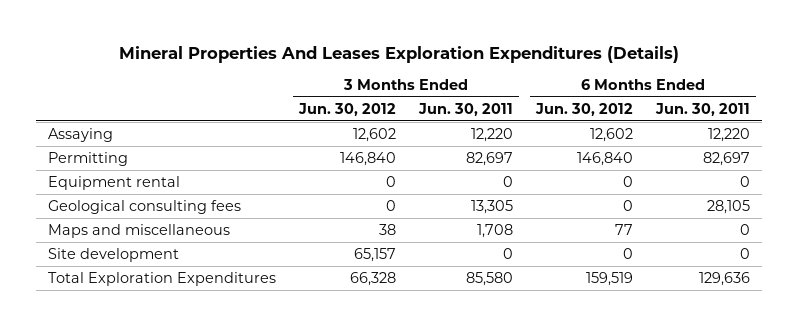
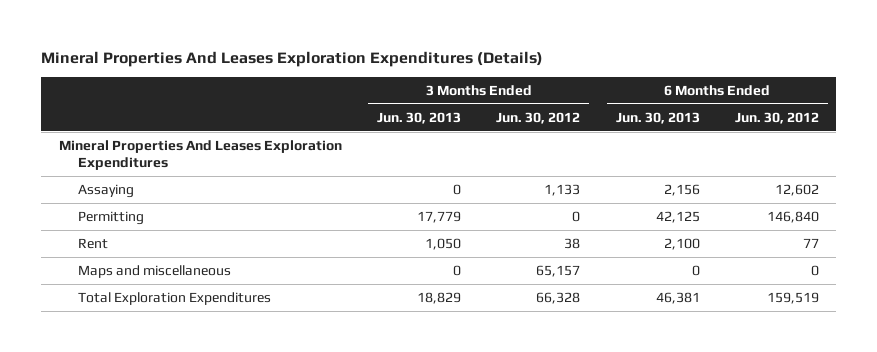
- | 3 Months Ended Jun. 30, 2012 | 3 Months Ended Jun. 30, 2011 | 6 Months Ended Jun. 30, 2012 | 6 Months Ended Jun. 30, 2011
+ | 3 Months Ended Jun. 30, 2013 | 3 Months Ended Jun. 30, 2012 | 6 Months Ended Jun. 30, 2013 | 6 Months Ended Jun. 30, 2012
- Assaying | 12,602 | 12,220 | 12,602 | 12,220
- Permitting | 146,840 | 82,697 | 146,840 | 82,697
- Equipment rental | 0 | 0 | 0 | 0
- Geological consulting fees | 0 | 13,305 | 0 | 28,105
- Maps and miscellaneous | 38 | 1,708 | 77 | 0
- Site development | 65,157 | 0 | 0 | 0
+ Mineral Properties And Leases Exploration Expenditures
+ Assaying | 0 | 1,133 | 2,156 | 12,602
+ Permitting | 17,779 | 0 | 42,125 | 146,840
+ Rent | 1,050 | 38 | 2,100 | 77
+ Maps and miscellaneous | 0 | 65,157 | 0 | 0

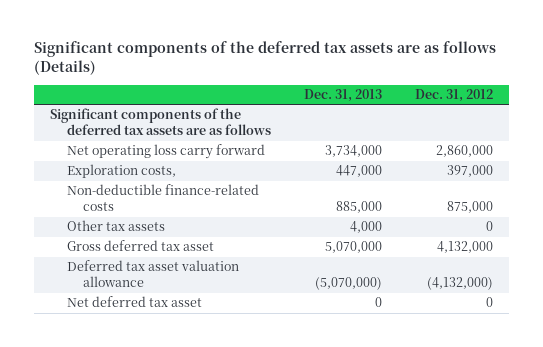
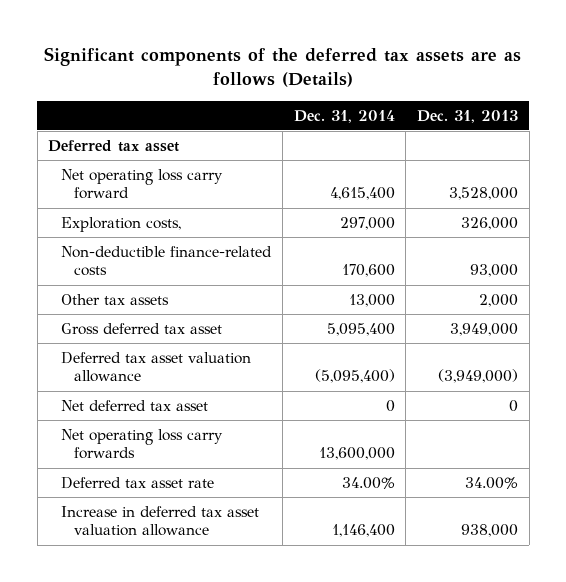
- | Dec. 31, 2013 | Dec. 31, 2012
+ | Dec. 31, 2014 | Dec. 31, 2013
- Significant components of the deferred tax assets are as follows
- Net operating loss carry forward | 3,734,000 | 2,860,000
- Exploration costs, | 447,000 | 397,000
- Non-deductible finance-related costs | 885,000 | 875,000
- Other tax assets | 4,000 | 0
- Gross deferred tax asset | 5,070,000 | 4,132,000
- Deferred tax asset valuation allowance | (5,070,000) | (4,132,000)
+ Deferred tax asset
+ Net operating loss carry forward | 4,615,400 | 3,528,000
+ Exploration costs, | 297,000 | 326,000
+ Non-deductible finance-related costs | 170,600 | 93,000
+ Other tax assets | 13,000 | 2,000
+ Gross deferred tax asset | 5,095,400 | 3,949,000
+ Deferred tax asset valuation allowance | (5,095,400) | (3,949,000)
+ Net operating loss carry forwards | 13,600,000 |
+ Deferred tax asset rate | 34.00% | 34.00%
+ Increase in deferred tax asset valuation allowance | 1,146,400 | 938,000

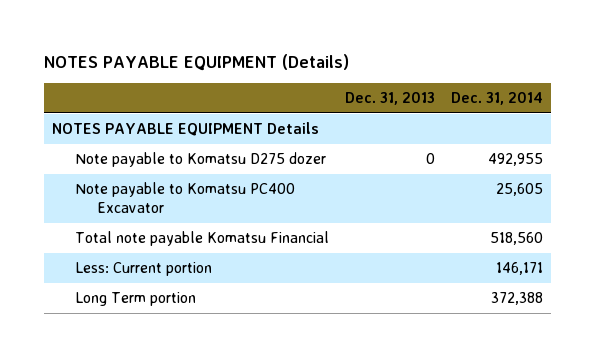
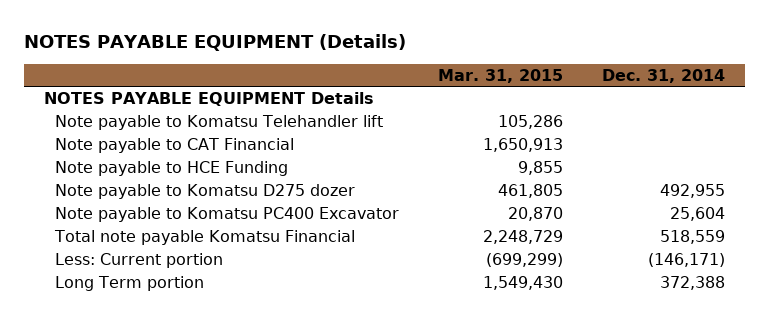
- | Dec. 31, 2013 | Dec. 31, 2014
+ | Mar. 31, 2015 | Dec. 31, 2014
+ Note payable to Komatsu Telehandler lift | 105,286 |
+ Note payable to CAT Financial | 1,650,913 |
+ Note payable to HCE Funding | 9,855 |
- Note payable to Komatsu PC400 Excavator | | 25,605
- Total note payable Komatsu Financial | | 518,560
- Less: Current portion | | 146,171
+ Note payable to Komatsu PC400 Excavator | 20,870 | 25,604
+ Total note payable Komatsu Financial | 2,248,729 | 518,559
+ Less: Current portion | (699,299) | (146,171)

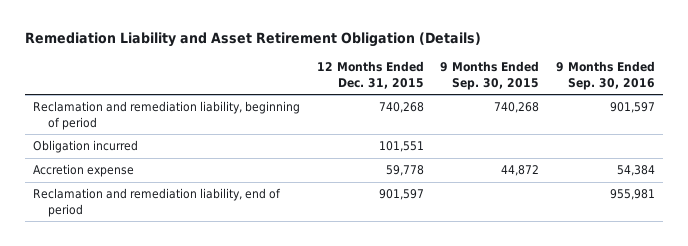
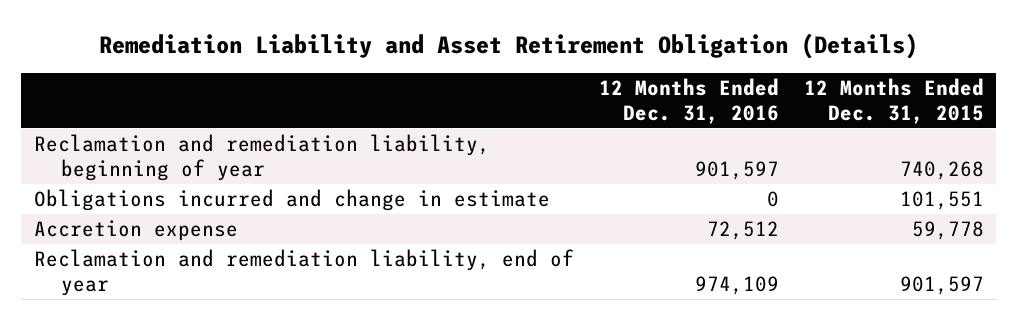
- | 12 Months Ended Dec. 31, 2015 | 9 Months Ended Sep. 30, 2015 | 9 Months Ended Sep. 30, 2016
+ | 12 Months Ended Dec. 31, 2016 | 12 Months Ended Dec. 31, 2015
- Reclamation and remediation liability, beginning of period | 740,268 | 740,268 | 901,597
- Obligation incurred | 101,551 | |
+ Reclamation and remediation liability, beginning of year | 901,597 | 740,268
+ Obligations incurred and change in estimate | 0 | 101,551
- Reclamation and remediation liability, end of period | 901,597 | | 955,981
+ Reclamation and remediation liability, end of year | 974,109 | 901,597

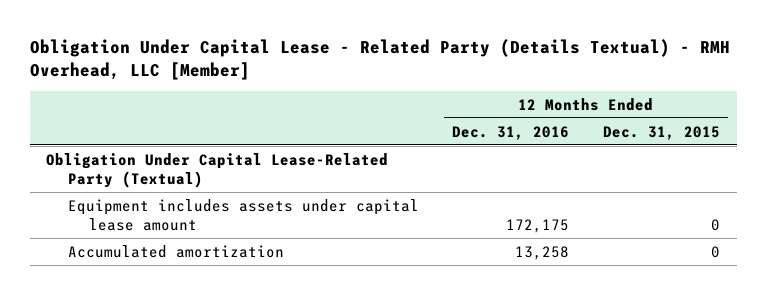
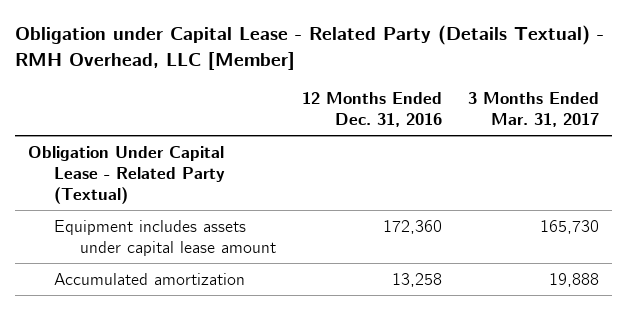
- Obligation Under Capital Lease - Related Party (Details Textual) - RMH Overhead, LLC [Member]
+ Obligation under Capital Lease - Related Party (Details Textual) - RMH Overhead, LLC [Member]
- | 12 Months Ended Dec. 31, 2016 | 12 Months Ended Dec. 31, 2015
+ | 12 Months Ended Dec. 31, 2016 | 3 Months Ended Mar. 31, 2017
- Obligation Under Capital Lease-Related Party (Textual)
- Equipment includes assets under capital lease amount | 172,175 | 0
+ Obligation Under Capital Lease - Related Party (Textual)
+ Equipment includes assets under capital lease amount | 172,360 | 165,730

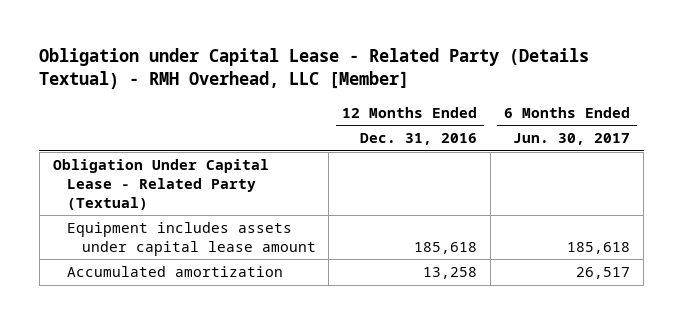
- | 12 Months Ended Dec. 31, 2016 | 3 Months Ended Mar. 31, 2017
+ | 12 Months Ended Dec. 31, 2016 | 6 Months Ended Jun. 30, 2017
- Equipment includes assets under capital lease amount | 172,360 | 165,730
+ Equipment includes assets under capital lease amount | 185,618 | 185,618

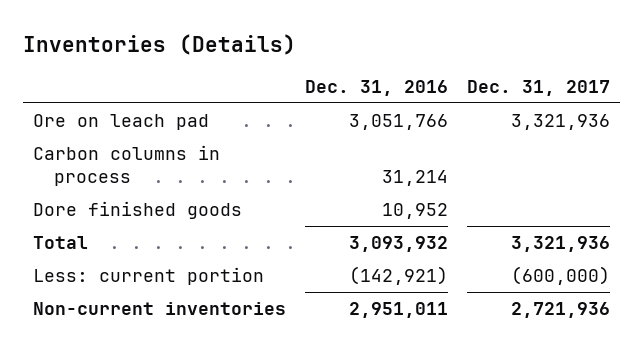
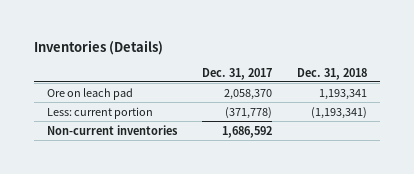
- | Dec. 31, 2016 | Dec. 31, 2017
+ | Dec. 31, 2017 | Dec. 31, 2018
- Ore on leach pad | 3,051,766 | 3,321,936
- Carbon columns in process | 31,214 |
- Dore finished goods | 10,952 |
- Total | 3,093,932 | 3,321,936
- Less: current portion | (142,921) | (600,000)
- Non-current inventories | 2,951,011 | 2,721,936
+ Ore on leach pad | 2,058,370 | 1,193,341
+ Less: current portion | (371,778) | (1,193,341)
+ Non-current inventories | 1,686,592 |

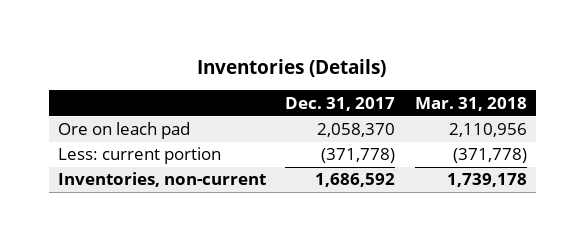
- | Dec. 31, 2017 | Dec. 31, 2018
+ | Dec. 31, 2017 | Mar. 31, 2018
- Non-current inventories | 1,686,592 |
+ Inventories, non-current | 1,686,592 | 1,739,178

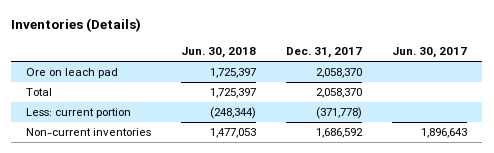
- | Dec. 31, 2017 | Mar. 31, 2018
+ | Jun. 30, 2018 | Dec. 31, 2017 | Jun. 30, 2017
+ Total | 1,725,397 | 2,058,370 |
- Inventories, non-current | 1,686,592 | 1,739,178
+ Non-current inventories | 1,477,053 | 1,686,592 | 1,896,643

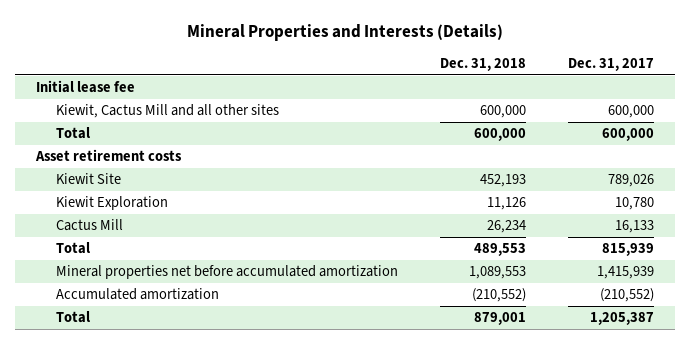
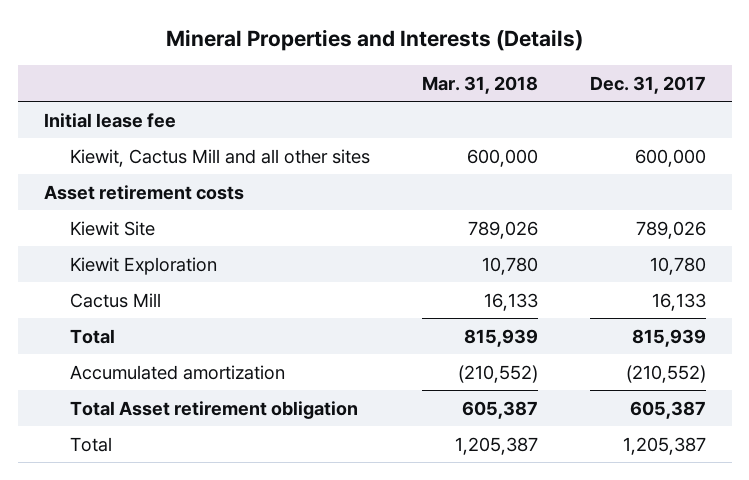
- | Dec. 31, 2018 | Dec. 31, 2017
+ | Mar. 31, 2018 | Dec. 31, 2017
- Total | 600,000 | 600,000
- Mineral properties net before accumulated amortization | 1,089,553 | 1,415,939
+ Total Asset retirement obligation | 605,387 | 605,387

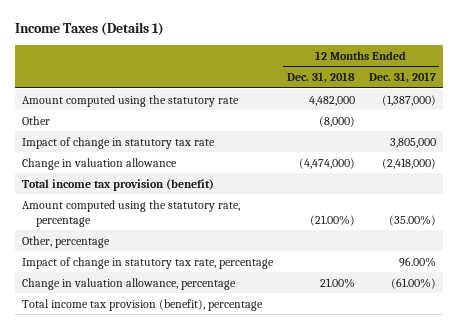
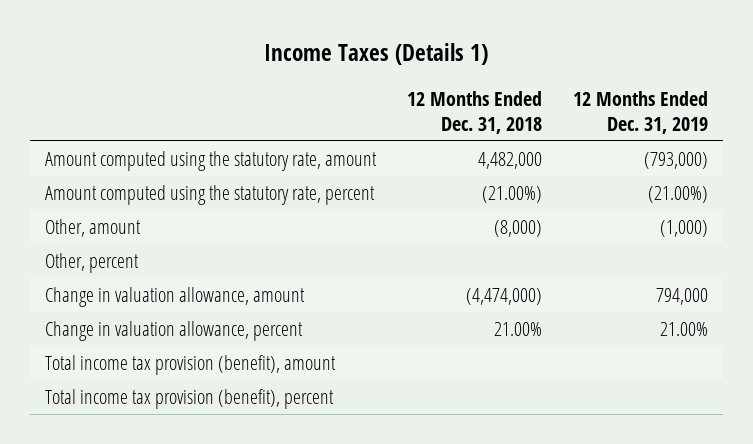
- | 12 Months Ended Dec. 31, 2018 | 12 Months Ended Dec. 31, 2017
+ | 12 Months Ended Dec. 31, 2018 | 12 Months Ended Dec. 31, 2019
- Amount computed using the statutory rate | 4,482,000 | (1,387,000)
- Other | (8,000) |
- Impact of change in statutory tax rate | | 3,805,000
- Change in valuation allowance | (4,474,000) | (2,418,000)
- Total income tax provision (benefit)
- Amount computed using the statutory rate, percentage | (21.00%) | (35.00%)
- Other, percentage
- Impact of change in statutory tax rate, percentage | | 96.00%
- Change in valuation allowance, percentage | 21.00% | (61.00%)
- Total income tax provision (benefit), percentage
+ Amount computed using the statutory rate, amount | 4,482,000 | (793,000)
+ Amount computed using the statutory rate, percent | (21.00%) | (21.00%)
+ Other, amount | (8,000) | (1,000)
+ Other, percent
+ Change in valuation allowance, amount | (4,474,000) | 794,000
+ Change in valuation allowance, percent | 21.00% | 21.00%
+ Total income tax provision (benefit), amount
+ Total income tax provision (benefit), percent

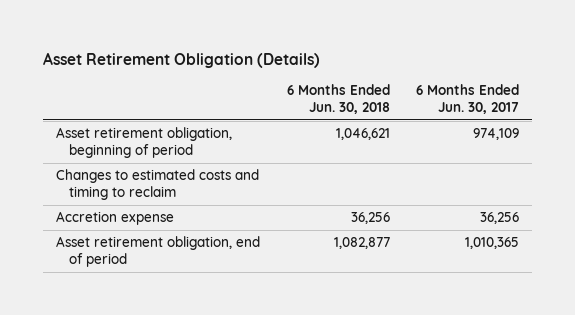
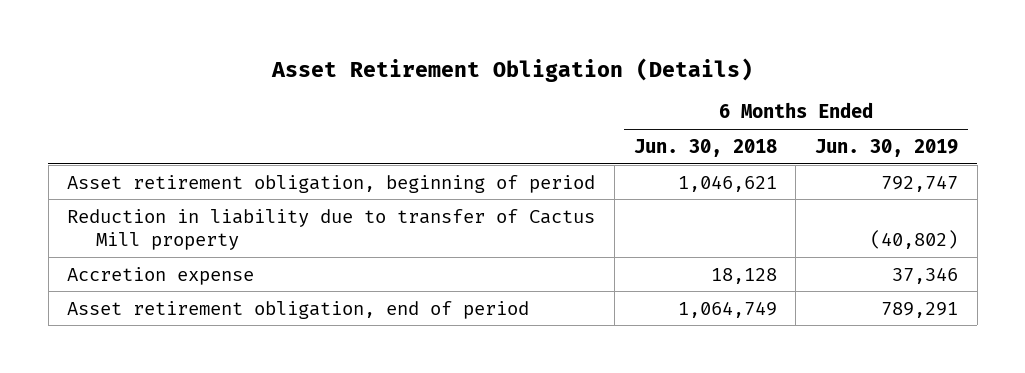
- | 6 Months Ended Jun. 30, 2018 | 6 Months Ended Jun. 30, 2017
+ | 6 Months Ended Jun. 30, 2018 | 6 Months Ended Jun. 30, 2019
- Changes to estimated costs and timing to reclaim
- Accretion expense | 36,256 | 36,256
- Asset retirement obligation, end of period | 1,082,877 | 1,010,365
+ Reduction in liability due to transfer of Cactus Mill property | | (40,802)
+ Accretion expense | 18,128 | 37,346
+ Asset retirement obligation, end of period | 1,064,749 | 789,291

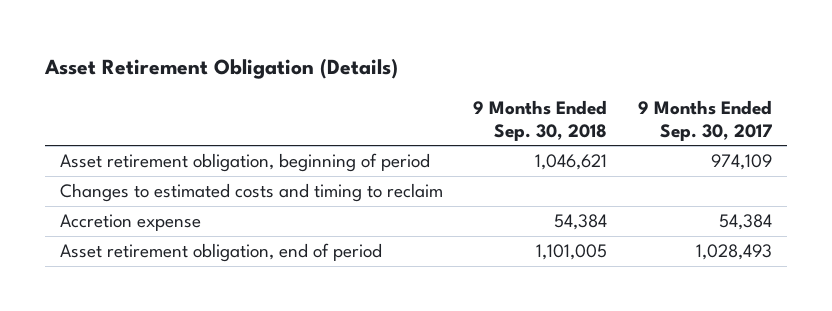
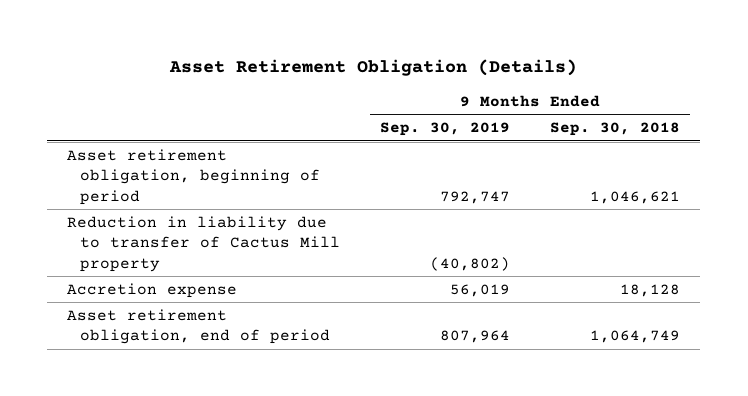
- | 9 Months Ended Sep. 30, 2018 | 9 Months Ended Sep. 30, 2017
+ | 9 Months Ended Sep. 30, 2019 | 9 Months Ended Sep. 30, 2018
- Changes to estimated costs and timing to reclaim
- Accretion expense | 54,384 | 54,384
- Asset retirement obligation, end of period | 1,101,005 | 1,028,493
+ Reduction in liability due to transfer of Cactus Mill property | (40,802) |
+ Accretion expense | 56,019 | 18,128
+ Asset retirement obligation, end of period | 807,964 | 1,064,749

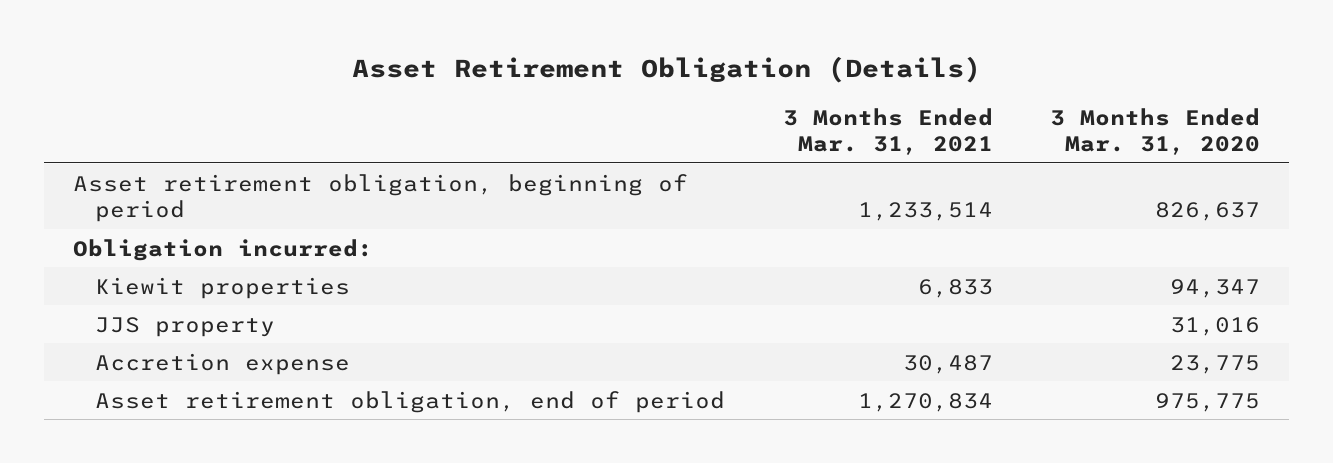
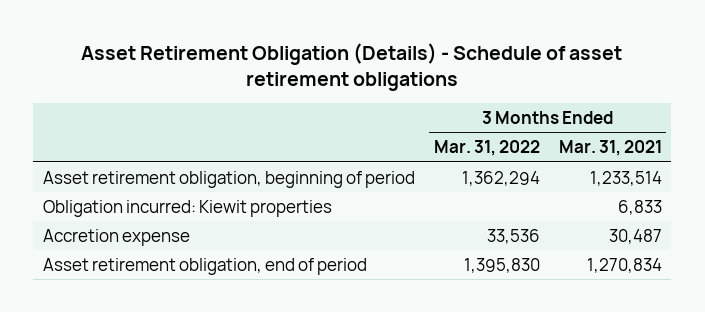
- Asset Retirement Obligation (Details)
+ Asset Retirement Obligation (Details) - Schedule of asset retirement obligations
- | 3 Months Ended Mar. 31, 2021 | 3 Months Ended Mar. 31, 2020
+ | 3 Months Ended Mar. 31, 2022 | 3 Months Ended Mar. 31, 2021
- Obligation incurred:
- Kiewit properties | 6,833 | 94,347
- JJS property | | 31,016
+ Obligation incurred: Kiewit properties | | 6,833

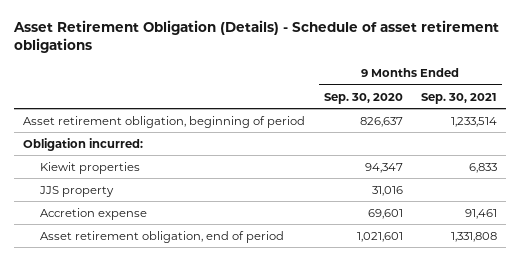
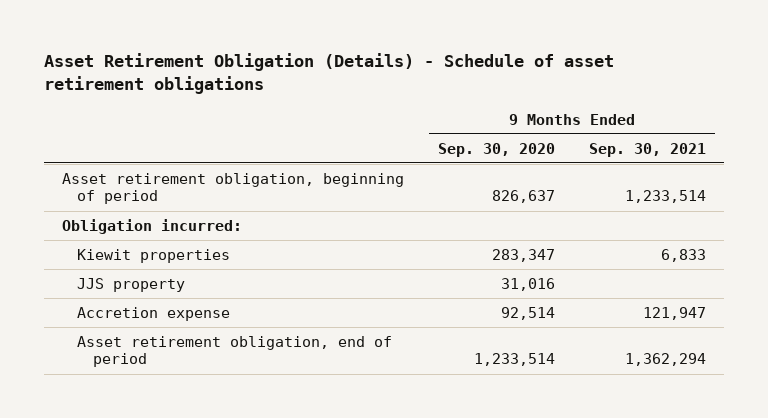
- Kiewit properties | 94,347 | 6,833
+ Kiewit properties | 283,347 | 6,833
- Accretion expense | 69,601 | 91,461
- Asset retirement obligation, end of period | 1,021,601 | 1,331,808
+ Accretion expense | 92,514 | 121,947
+ Asset retirement obligation, end of period | 1,233,514 | 1,362,294

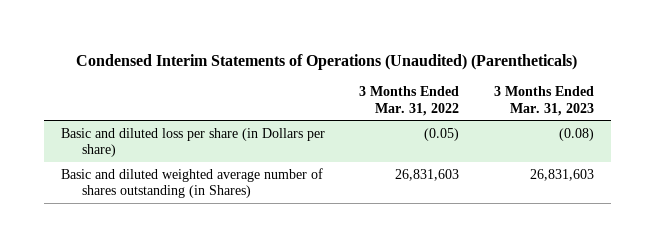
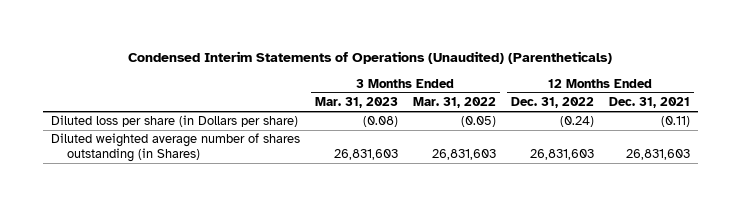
- | 3 Months Ended Mar. 31, 2022 | 3 Months Ended Mar. 31, 2023
+ | 3 Months Ended Mar. 31, 2023 | 3 Months Ended Mar. 31, 2022 | 12 Months Ended Dec. 31, 2022 | 12 Months Ended Dec. 31, 2021
- Basic and diluted loss per share (in Dollars per share) | (0.05) | (0.08)
- Basic and diluted weighted average number of shares outstanding (in Shares) | 26,831,603 | 26,831,603
+ Diluted loss per share (in Dollars per share) | (0.08) | (0.05) | (0.24) | (0.11)
+ Diluted weighted average number of shares outstanding (in Shares) | 26,831,603 | 26,831,603 | 26,831,603 | 26,831,603

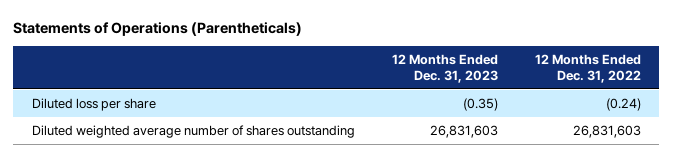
- Condensed Interim Statements of Operations (Unaudited) (Parentheticals)
+ Statements of Operations (Parentheticals)
- | 3 Months Ended Mar. 31, 2023 | 3 Months Ended Mar. 31, 2022 | 12 Months Ended Dec. 31, 2022 | 12 Months Ended Dec. 31, 2021
+ | 12 Months Ended Dec. 31, 2023 | 12 Months Ended Dec. 31, 2022
- Diluted loss per share (in Dollars per share) | (0.08) | (0.05) | (0.24) | (0.11)
- Diluted weighted average number of shares outstanding (in Shares) | 26,831,603 | 26,831,603 | 26,831,603 | 26,831,603
+ Diluted loss per share | (0.35) | (0.24)
+ Diluted weighted average number of shares outstanding | 26,831,603 | 26,831,603

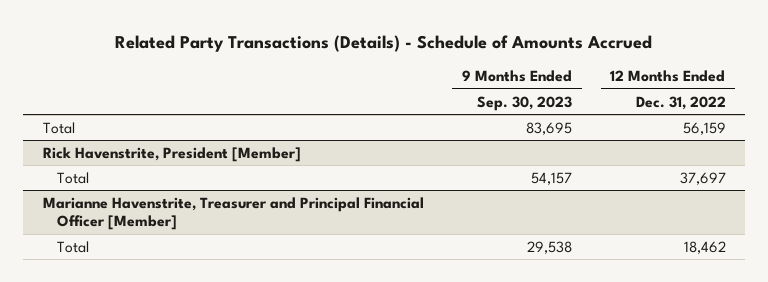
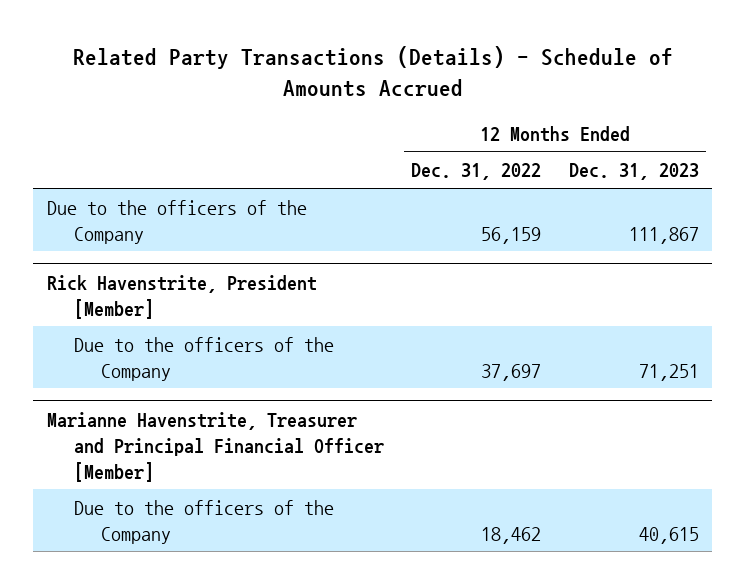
- | 9 Months Ended Sep. 30, 2023 | 12 Months Ended Dec. 31, 2022
+ | 12 Months Ended Dec. 31, 2022 | 12 Months Ended Dec. 31, 2023
- Total | 83,695 | 56,159
+ Due to the officers of the Company | 56,159 | 111,867
@ Rick Havenstrite, President [Member]
- Total | 54,157 | 37,697
+ Due to the officers of the Company | 37,697 | 71,251
@ Marianne Havenstrite, Treasurer and Principal Financial Officer [Member]
- Total | 29,538 | 18,462
+ Due to the officers of the Company | 18,462 | 40,615

